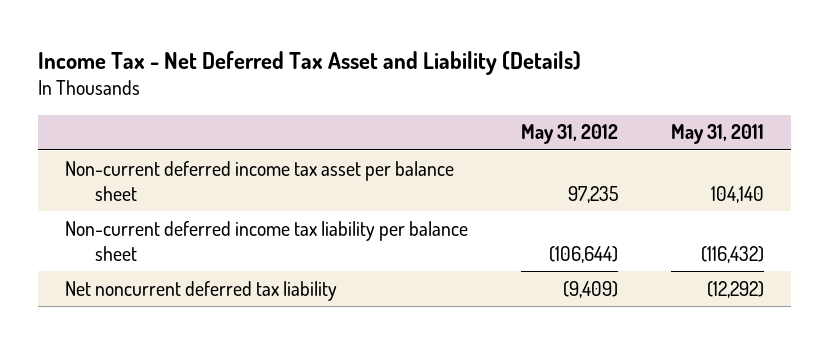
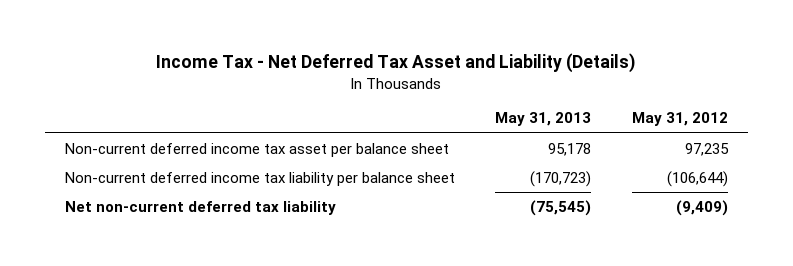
- | May 31, 2012 | May 31, 2011
+ | May 31, 2013 | May 31, 2012
- Net noncurrent deferred tax liability | (9,409) | (12,292)
+ Net non-current deferred tax liability | (75,545) | (9,409)

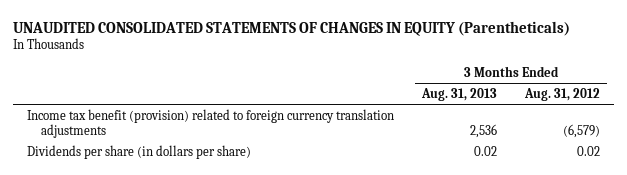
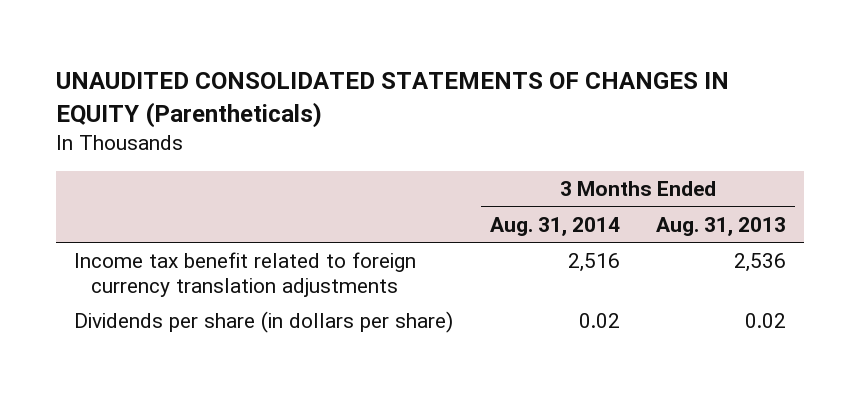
- | 3 Months Ended Aug. 31, 2013 | 3 Months Ended Aug. 31, 2012
+ | 3 Months Ended Aug. 31, 2014 | 3 Months Ended Aug. 31, 2013
- Income tax benefit (provision) related to foreign currency translation adjustments | 2,536 | (6,579)
+ Income tax benefit related to foreign currency translation adjustments | 2,516 | 2,536

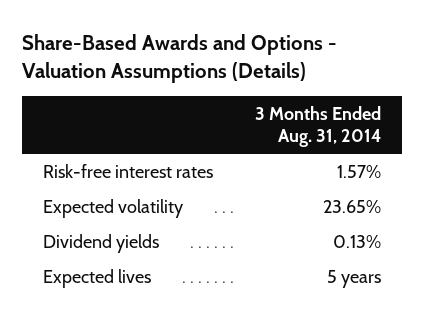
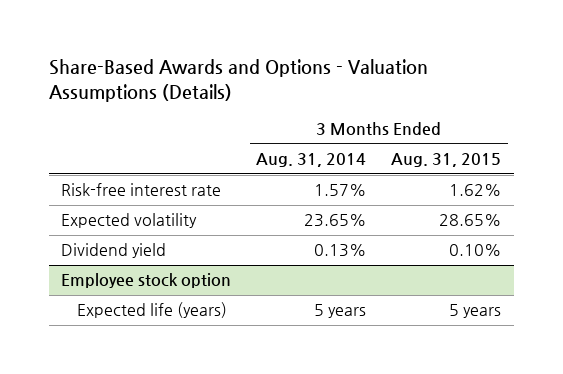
- | 3 Months Ended Aug. 31, 2014
+ | 3 Months Ended Aug. 31, 2014 | 3 Months Ended Aug. 31, 2015
- Risk-free interest rates | 1.57%
+ Risk-free interest rate | 1.57% | 1.62%
- Dividend yields | 0.13%
- Expected lives | 5 years
+ Dividend yield | 0.13% | 0.10%
+ Employee stock option
+ Expected life (years) | 5 years | 5 years

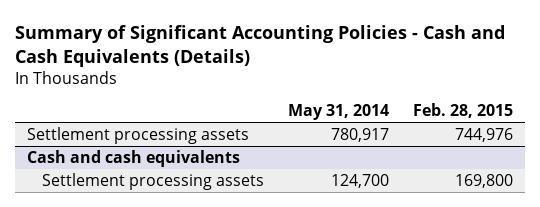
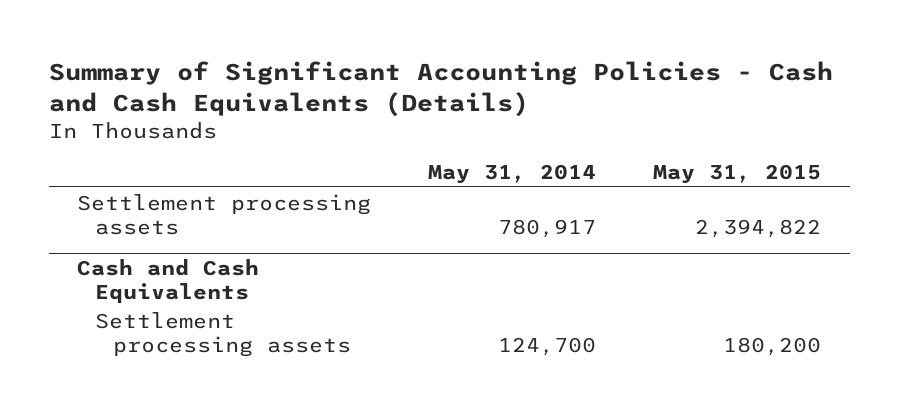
- | May 31, 2014 | Feb. 28, 2015
+ | May 31, 2014 | May 31, 2015
- Cash and cash equivalents
+ Cash and Cash Equivalents

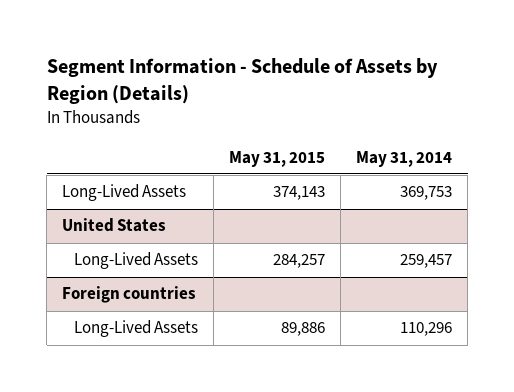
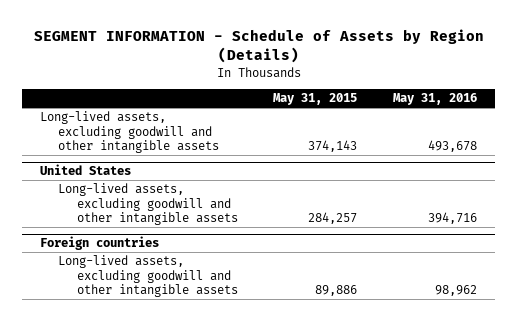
- Segment Information - Schedule of Assets by Region (Details)
+ SEGMENT INFORMATION - Schedule of Assets by Region (Details)
- | May 31, 2015 | May 31, 2014
+ | May 31, 2015 | May 31, 2016
- Long-Lived Assets | 374,143 | 369,753
+ Long-lived assets, excluding goodwill and other intangible assets | 374,143 | 493,678
@ United States
- Long-Lived Assets | 284,257 | 259,457
+ Long-lived assets, excluding goodwill and other intangible assets | 284,257 | 394,716
@ Foreign countries
- Long-Lived Assets | 89,886 | 110,296
+ Long-lived assets, excluding goodwill and other intangible assets | 89,886 | 98,962

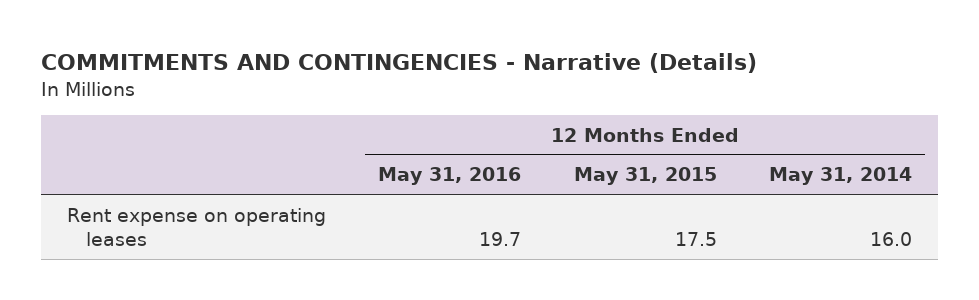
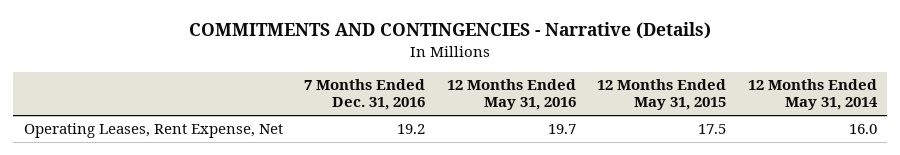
- | 12 Months Ended May 31, 2016 | 12 Months Ended May 31, 2015 | 12 Months Ended May 31, 2014
+ | 7 Months Ended Dec. 31, 2016 | 12 Months Ended May 31, 2016 | 12 Months Ended May 31, 2015 | 12 Months Ended May 31, 2014
- Rent expense on operating leases | 19.7 | 17.5 | 16.0
+ Operating Leases, Rent Expense, Net | 19.2 | 19.7 | 17.5 | 16.0

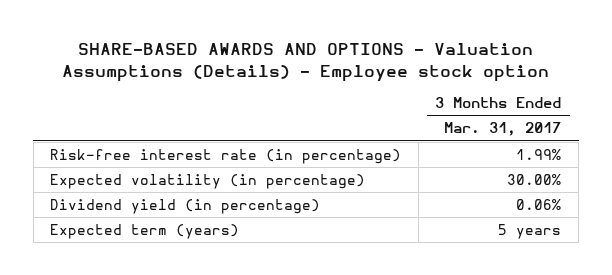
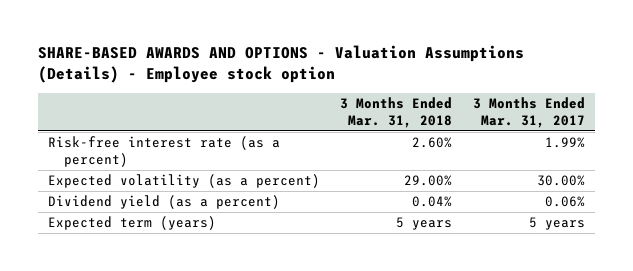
- | 3 Months Ended Mar. 31, 2017
+ | 3 Months Ended Mar. 31, 2018 | 3 Months Ended Mar. 31, 2017
- Risk-free interest rate (in percentage) | 1.99%
- Expected volatility (in percentage) | 30.00%
- Dividend yield (in percentage) | 0.06%
+ Risk-free interest rate (as a percent) | 2.60% | 1.99%
+ Expected volatility (as a percent) | 29.00% | 30.00%
+ Dividend yield (as a percent) | 0.04% | 0.06%

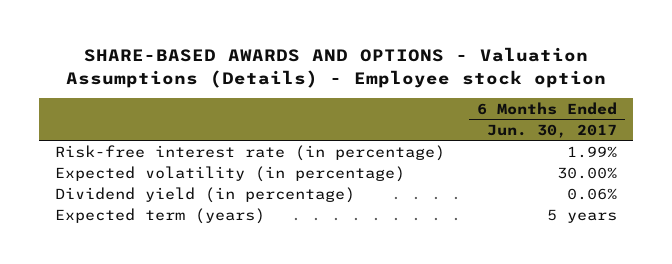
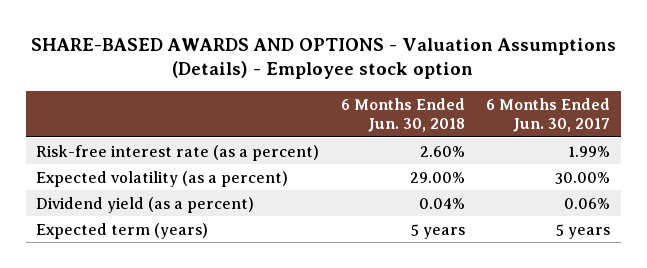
- | 6 Months Ended Jun. 30, 2017
+ | 6 Months Ended Jun. 30, 2018 | 6 Months Ended Jun. 30, 2017
- Risk-free interest rate (in percentage) | 1.99%
- Expected volatility (in percentage) | 30.00%
- Dividend yield (in percentage) | 0.06%
+ Risk-free interest rate (as a percent) | 2.60% | 1.99%
+ Expected volatility (as a percent) | 29.00% | 30.00%
+ Dividend yield (as a percent) | 0.04% | 0.06%

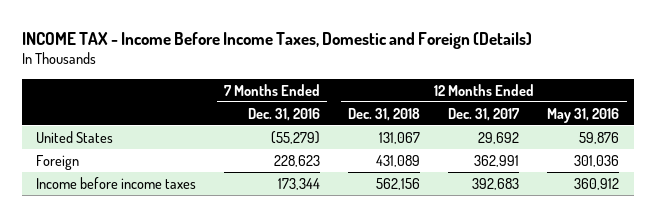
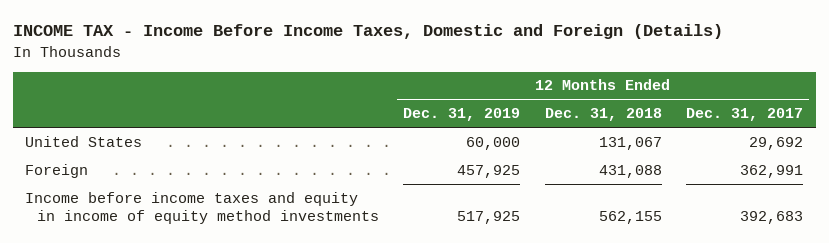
- | 7 Months Ended Dec. 31, 2016 | 12 Months Ended Dec. 31, 2018 | 12 Months Ended Dec. 31, 2017 | 12 Months Ended May 31, 2016
+ | 12 Months Ended Dec. 31, 2019 | 12 Months Ended Dec. 31, 2018 | 12 Months Ended Dec. 31, 2017
- Foreign | 228,623 | 431,089 | 362,991 | 301,036
- Income before income taxes | 173,344 | 562,156 | 392,683 | 360,912
+ Foreign | 457,925 | 431,088 | 362,991
+ Income before income taxes and equity in income of equity method investments | 517,925 | 562,155 | 392,683

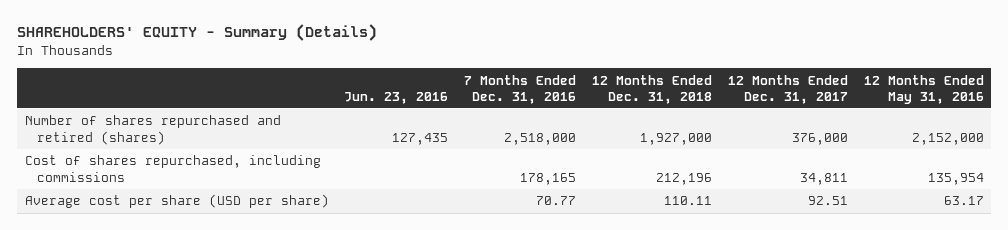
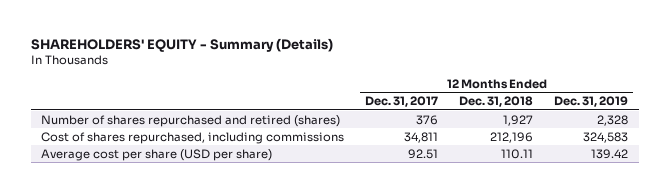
- | Jun. 23, 2016 | 7 Months Ended Dec. 31, 2016 | 12 Months Ended Dec. 31, 2018 | 12 Months Ended Dec. 31, 2017 | 12 Months Ended May 31, 2016
+ | 12 Months Ended Dec. 31, 2017 | 12 Months Ended Dec. 31, 2018 | 12 Months Ended Dec. 31, 2019
- Number of shares repurchased and retired (shares) | 127,435 | 2,518,000 | 1,927,000 | 376,000 | 2,152,000
+ Number of shares repurchased and retired (shares) | 376 | 1,927 | 2,328

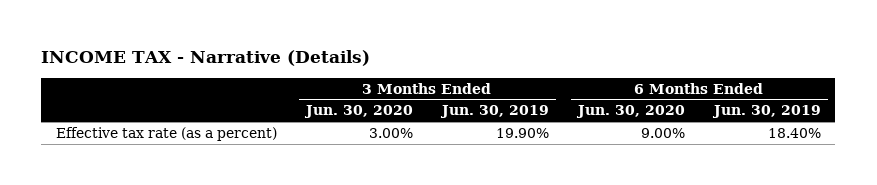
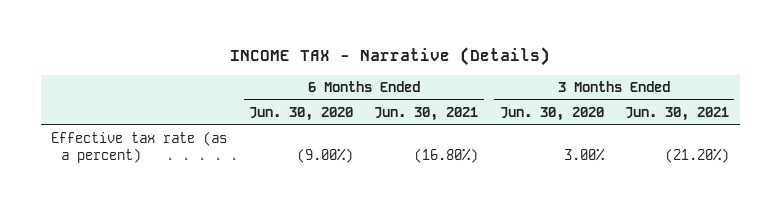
- | 3 Months Ended Jun. 30, 2020 | 3 Months Ended Jun. 30, 2019 | 6 Months Ended Jun. 30, 2020 | 6 Months Ended Jun. 30, 2019
+ | 6 Months Ended Jun. 30, 2020 | 6 Months Ended Jun. 30, 2021 | 3 Months Ended Jun. 30, 2020 | 3 Months Ended Jun. 30, 2021
- Effective tax rate (as a percent) | 3.00% | 19.90% | 9.00% | 18.40%
+ Effective tax rate (as a percent) | (9.00%) | (16.80%) | 3.00% | (21.20%)

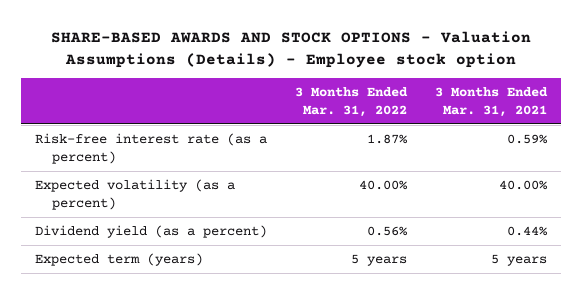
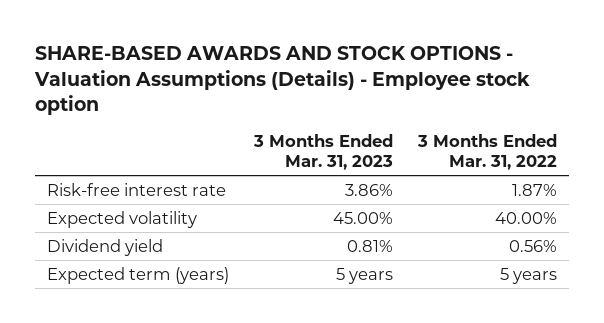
- | 3 Months Ended Mar. 31, 2022 | 3 Months Ended Mar. 31, 2021
+ | 3 Months Ended Mar. 31, 2023 | 3 Months Ended Mar. 31, 2022
- Risk-free interest rate (as a percent) | 1.87% | 0.59%
- Expected volatility (as a percent) | 40.00% | 40.00%
- Dividend yield (as a percent) | 0.56% | 0.44%
+ Risk-free interest rate | 3.86% | 1.87%
+ Expected volatility | 45.00% | 40.00%
+ Dividend yield | 0.81% | 0.56%

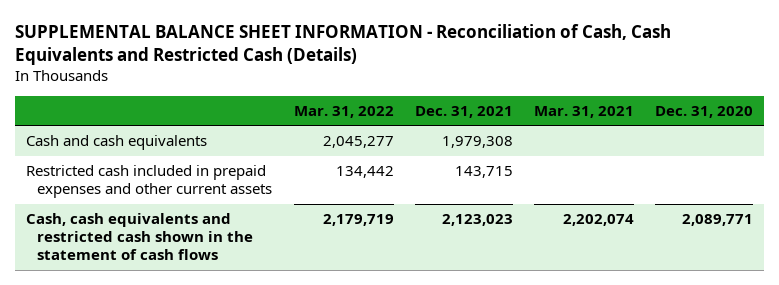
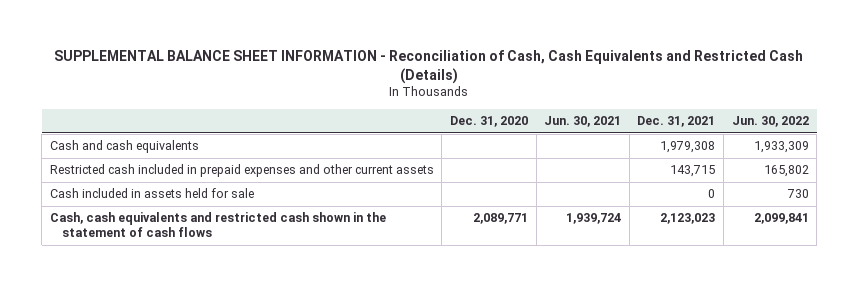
- | Mar. 31, 2022 | Dec. 31, 2021 | Mar. 31, 2021 | Dec. 31, 2020
+ | Dec. 31, 2020 | Jun. 30, 2021 | Dec. 31, 2021 | Jun. 30, 2022
+ Cash included in assets held for sale | | | 0 | 730

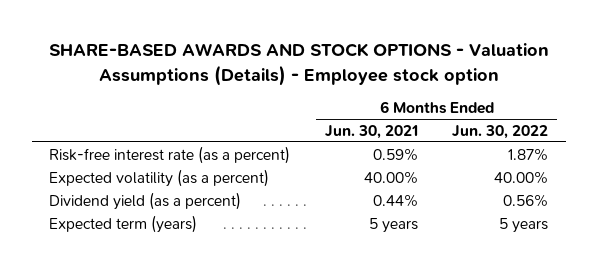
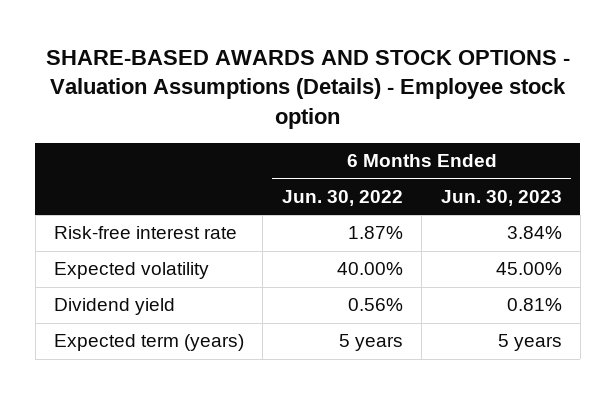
- | 6 Months Ended Jun. 30, 2021 | 6 Months Ended Jun. 30, 2022
+ | 6 Months Ended Jun. 30, 2022 | 6 Months Ended Jun. 30, 2023
- Risk-free interest rate (as a percent) | 0.59% | 1.87%
- Expected volatility (as a percent) | 40.00% | 40.00%
- Dividend yield (as a percent) | 0.44% | 0.56%
+ Risk-free interest rate | 1.87% | 3.84%
+ Expected volatility | 40.00% | 45.00%
+ Dividend yield | 0.56% | 0.81%

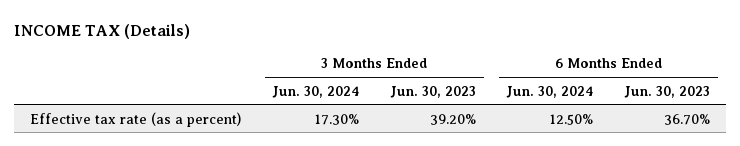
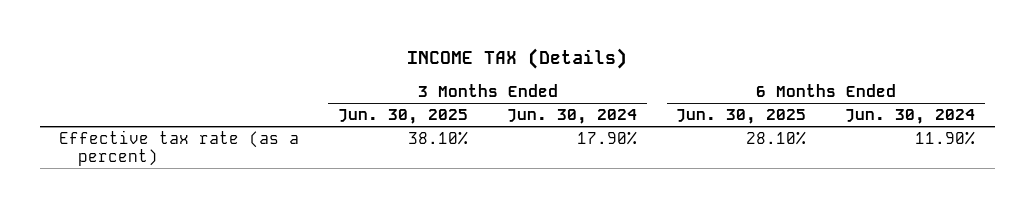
- | 3 Months Ended Jun. 30, 2024 | 3 Months Ended Jun. 30, 2023 | 6 Months Ended Jun. 30, 2024 | 6 Months Ended Jun. 30, 2023
+ | 3 Months Ended Jun. 30, 2025 | 3 Months Ended Jun. 30, 2024 | 6 Months Ended Jun. 30, 2025 | 6 Months Ended Jun. 30, 2024
- Effective tax rate (as a percent) | 17.30% | 39.20% | 12.50% | 36.70%
+ Effective tax rate (as a percent) | 38.10% | 17.90% | 28.10% | 11.90%

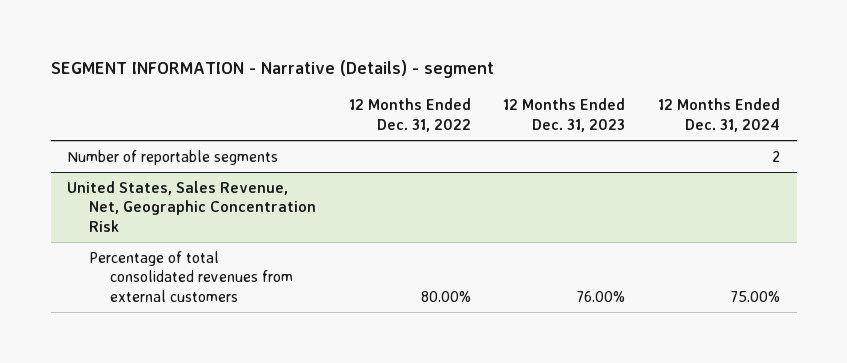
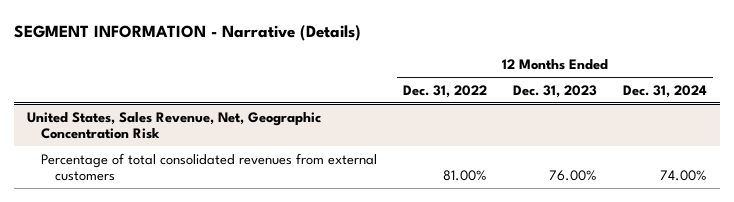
- SEGMENT INFORMATION - Narrative (Details) - segment
+ SEGMENT INFORMATION - Narrative (Details)
- Number of reportable segments | | | 2
@ United States, Sales Revenue, Net, Geographic Concentration Risk
- Percentage of total consolidated revenues from external customers | 80.00% | 76.00% | 75.00%
+ Percentage of total consolidated revenues from external customers | 81.00% | 76.00% | 74.00%

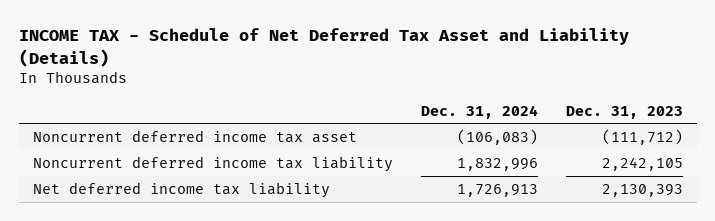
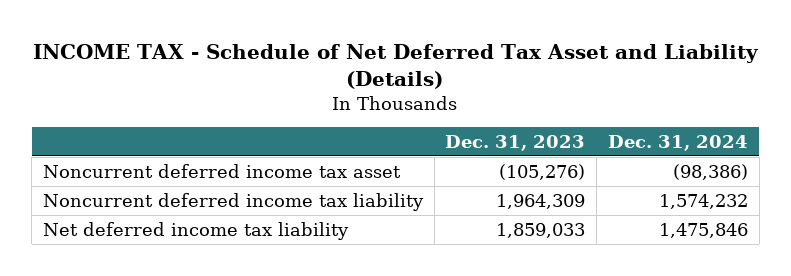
- | Dec. 31, 2024 | Dec. 31, 2023
+ | Dec. 31, 2023 | Dec. 31, 2024
- Noncurrent deferred income tax asset | (106,083) | (111,712)
- Noncurrent deferred income tax liability | 1,832,996 | 2,242,105
- Net deferred income tax liability | 1,726,913 | 2,130,393
+ Noncurrent deferred income tax asset | (105,276) | (98,386)
+ Noncurrent deferred income tax liability | 1,964,309 | 1,574,232
+ Net deferred income tax liability | 1,859,033 | 1,475,846

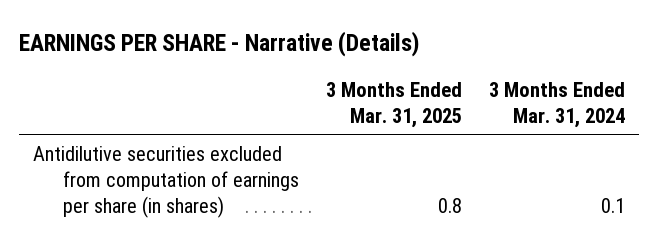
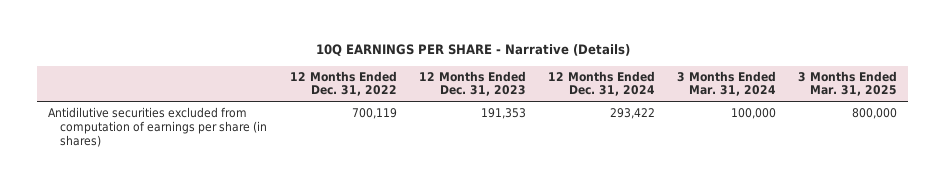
- EARNINGS PER SHARE - Narrative (Details)
+ 10Q EARNINGS PER SHARE - Narrative (Details)
- | 3 Months Ended Mar. 31, 2025 | 3 Months Ended Mar. 31, 2024
+ | 12 Months Ended Dec. 31, 2022 | 12 Months Ended Dec. 31, 2023 | 12 Months Ended Dec. 31, 2024 | 3 Months Ended Mar. 31, 2024 | 3 Months Ended Mar. 31, 2025
- Antidilutive securities excluded from computation of earnings per share (in shares) | 0.8 | 0.1
+ Antidilutive securities excluded from computation of earnings per share (in shares) | 700,119 | 191,353 | 293,422 | 100,000 | 800,000

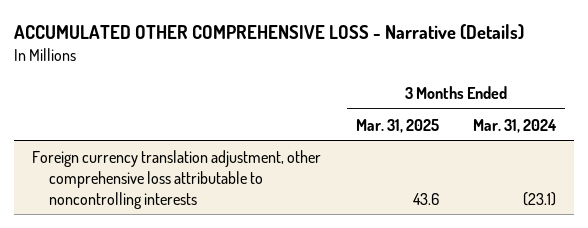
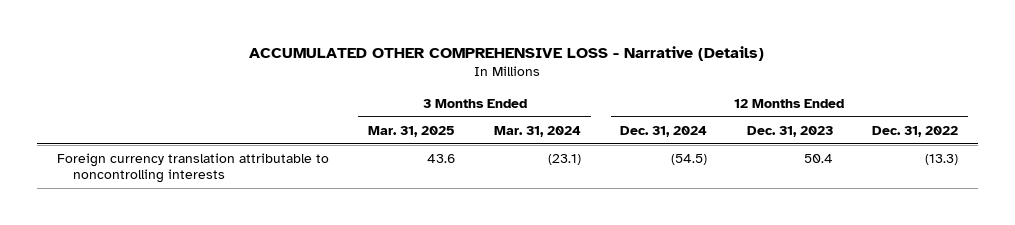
- | 3 Months Ended Mar. 31, 2025 | 3 Months Ended Mar. 31, 2024
+ | 3 Months Ended Mar. 31, 2025 | 3 Months Ended Mar. 31, 2024 | 12 Months Ended Dec. 31, 2024 | 12 Months Ended Dec. 31, 2023 | 12 Months Ended Dec. 31, 2022
- Foreign currency translation adjustment, other comprehensive loss attributable to noncontrolling interests | 43.6 | (23.1)
+ Foreign currency translation attributable to noncontrolling interests | 43.6 | (23.1) | (54.5) | 50.4 | (13.3)

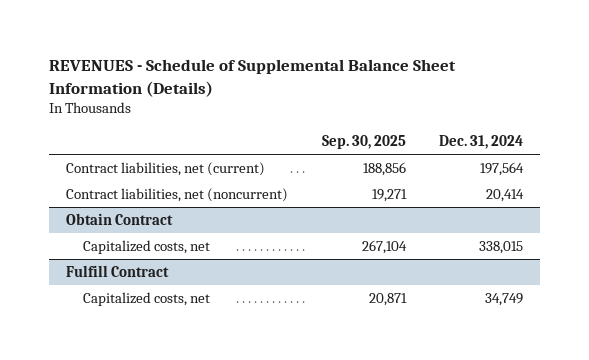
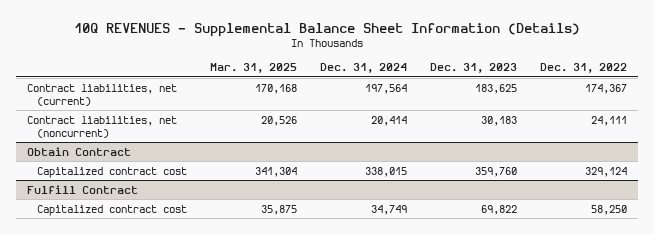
- REVENUES - Schedule of Supplemental Balance Sheet Information (Details)
+ 10Q REVENUES - Supplemental Balance Sheet Information (Details)
- | Sep. 30, 2025 | Dec. 31, 2024
+ | Mar. 31, 2025 | Dec. 31, 2024 | Dec. 31, 2023 | Dec. 31, 2022
@ Obtain Contract
- Capitalized costs, net | 267,104 | 338,015
+ Capitalized contract cost | 341,304 | 338,015 | 359,760 | 329,124
@ Fulfill Contract
- Capitalized costs, net | 20,871 | 34,749
+ Capitalized contract cost | 35,875 | 34,749 | 69,822 | 58,250

